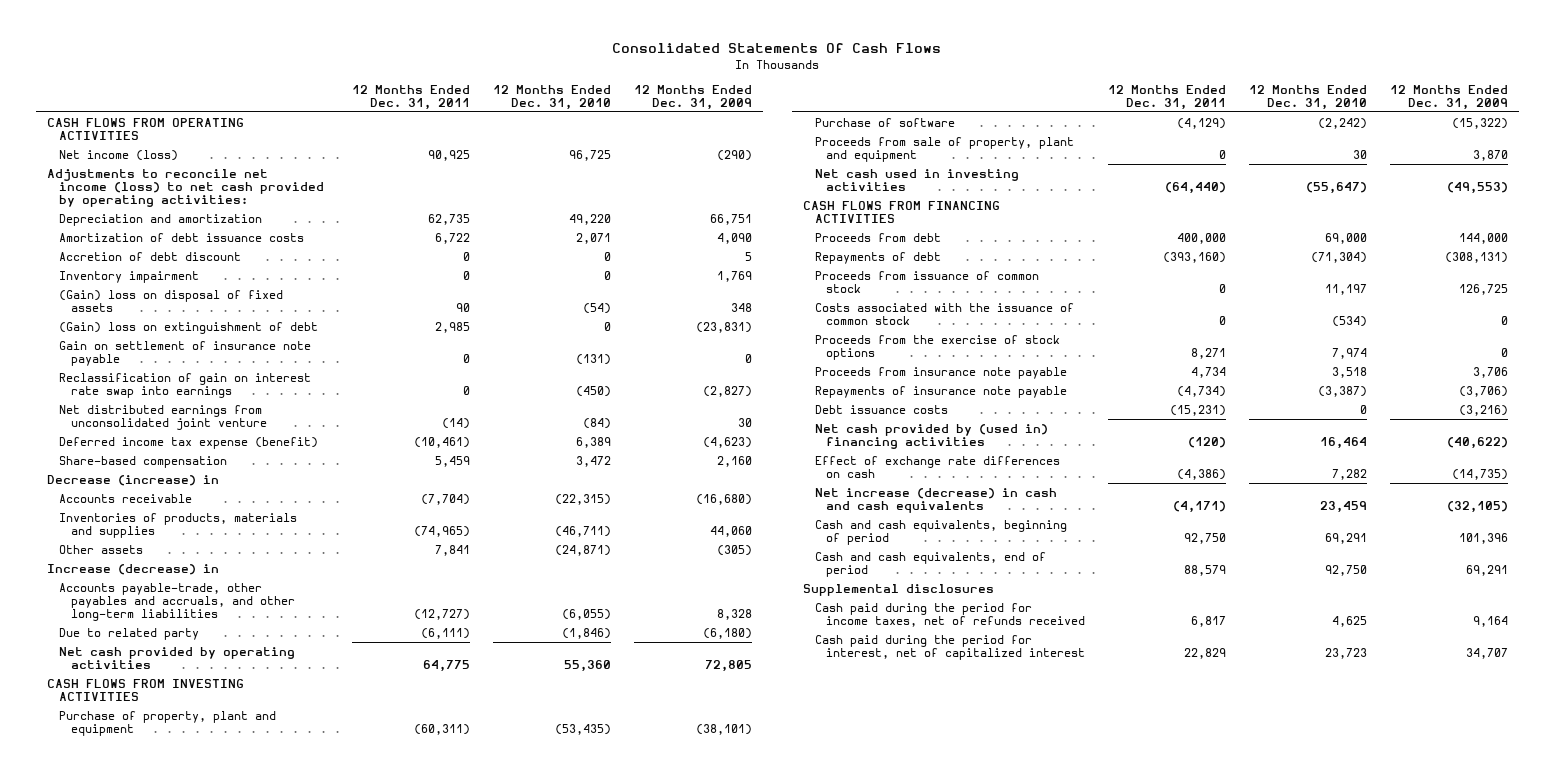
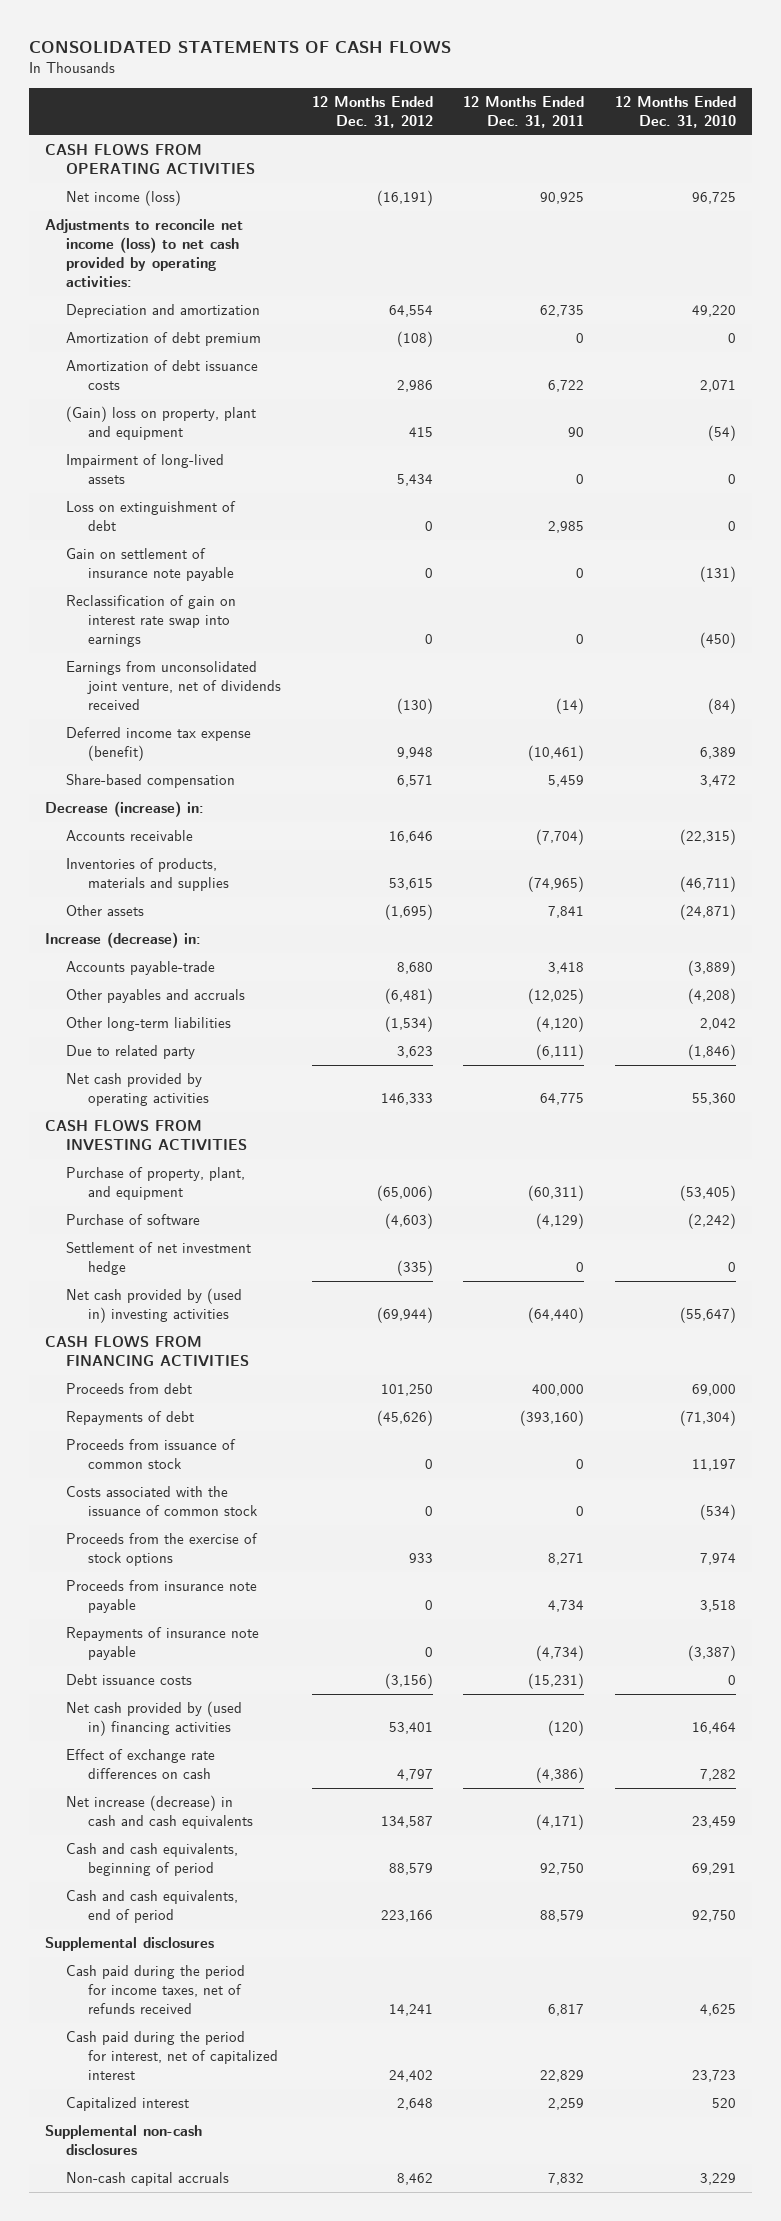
- Consolidated Statements Of Cash Flows
+ CONSOLIDATED STATEMENTS OF CASH FLOWS
- | 12 Months Ended Dec. 31, 2011 | 12 Months Ended Dec. 31, 2010 | 12 Months Ended Dec. 31, 2009
+ | 12 Months Ended Dec. 31, 2012 | 12 Months Ended Dec. 31, 2011 | 12 Months Ended Dec. 31, 2010
+ Amortization of debt premium | (108) | 0 | 0
- Accretion of debt discount | 0 | 0 | 5
- Inventory impairment | 0 | 0 | 1,769
- (Gain) loss on disposal of fixed assets | 90 | (54) | 348
- (Gain) loss on extinguishment of debt | 2,985 | 0 | (23,831)
+ (Gain) loss on property, plant and equipment | 415 | 90 | (54)
+ Impairment of long-lived assets | 5,434 | 0 | 0
+ Loss on extinguishment of debt | 0 | 2,985 | 0
- Net distributed earnings from unconsolidated joint venture | (14) | (84) | 30
+ Earnings from unconsolidated joint venture, net of dividends received | (130) | (14) | (84)
- Decrease (increase) in
+ Decrease (increase) in:
- Increase (decrease) in
- Accounts payable-trade, other payables and accruals, and other long-term liabilities | (12,727) | (6,055) | 8,328
+ Increase (decrease) in:
+ Accounts payable-trade | 8,680 | 3,418 | (3,889)
+ Other payables and accruals | (6,481) | (12,025) | (4,208)
+ Other long-term liabilities | (1,534) | (4,120) | 2,042
- Purchase of property, plant and equipment | (60,311) | (53,435) | (38,101)
+ Purchase of property, plant, and equipment | (65,006) | (60,311) | (53,405)
- Proceeds from sale of property, plant and equipment | 0 | 30 | 3,870
- Net cash used in investing activities | (64,440) | (55,647) | (49,553)
+ Settlement of net investment hedge | (335) | 0 | 0
+ Net cash provided by (used in) investing activities | (69,944) | (64,440) | (55,647)
+ Capitalized interest | 2,648 | 2,259 | 520
+ Supplemental non-cash disclosures
+ Non-cash capital accruals | 8,462 | 7,832 | 3,229

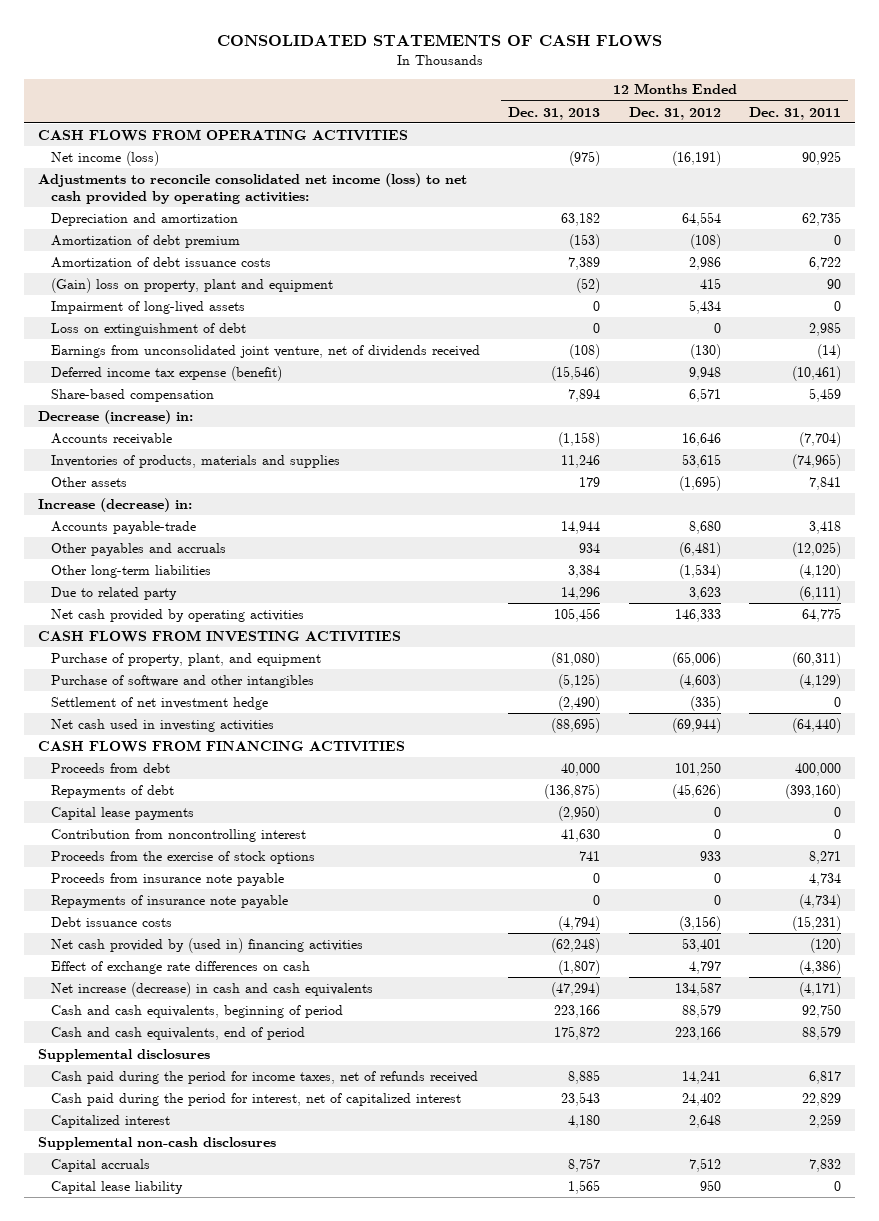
- | 12 Months Ended Dec. 31, 2012 | 12 Months Ended Dec. 31, 2011 | 12 Months Ended Dec. 31, 2010
+ | 12 Months Ended Dec. 31, 2013 | 12 Months Ended Dec. 31, 2012 | 12 Months Ended Dec. 31, 2011
- Adjustments to reconcile net income (loss) to net cash provided by operating activities:
+ Adjustments to reconcile consolidated net income (loss) to net cash provided by operating activities:
- Gain on settlement of insurance note payable | 0 | 0 | (131)
- Reclassification of gain on interest rate swap into earnings | 0 | 0 | (450)
- Purchase of software | (4,603) | (4,129) | (2,242)
+ Purchase of software and other intangibles | (5,125) | (4,603) | (4,129)
- Net cash provided by (used in) investing activities | (69,944) | (64,440) | (55,647)
+ Net cash used in investing activities | (88,695) | (69,944) | (64,440)
- Proceeds from issuance of common stock | 0 | 0 | 11,197
- Costs associated with the issuance of common stock | 0 | 0 | (534)
+ Capital lease payments | (2,950) | 0 | 0
+ Contribution from noncontrolling interest | 41,630 | 0 | 0
- Non-cash capital accruals | 8,462 | 7,832 | 3,229
+ Capital accruals | 8,757 | 7,512 | 7,832
+ Capital lease liability | 1,565 | 950 | 0

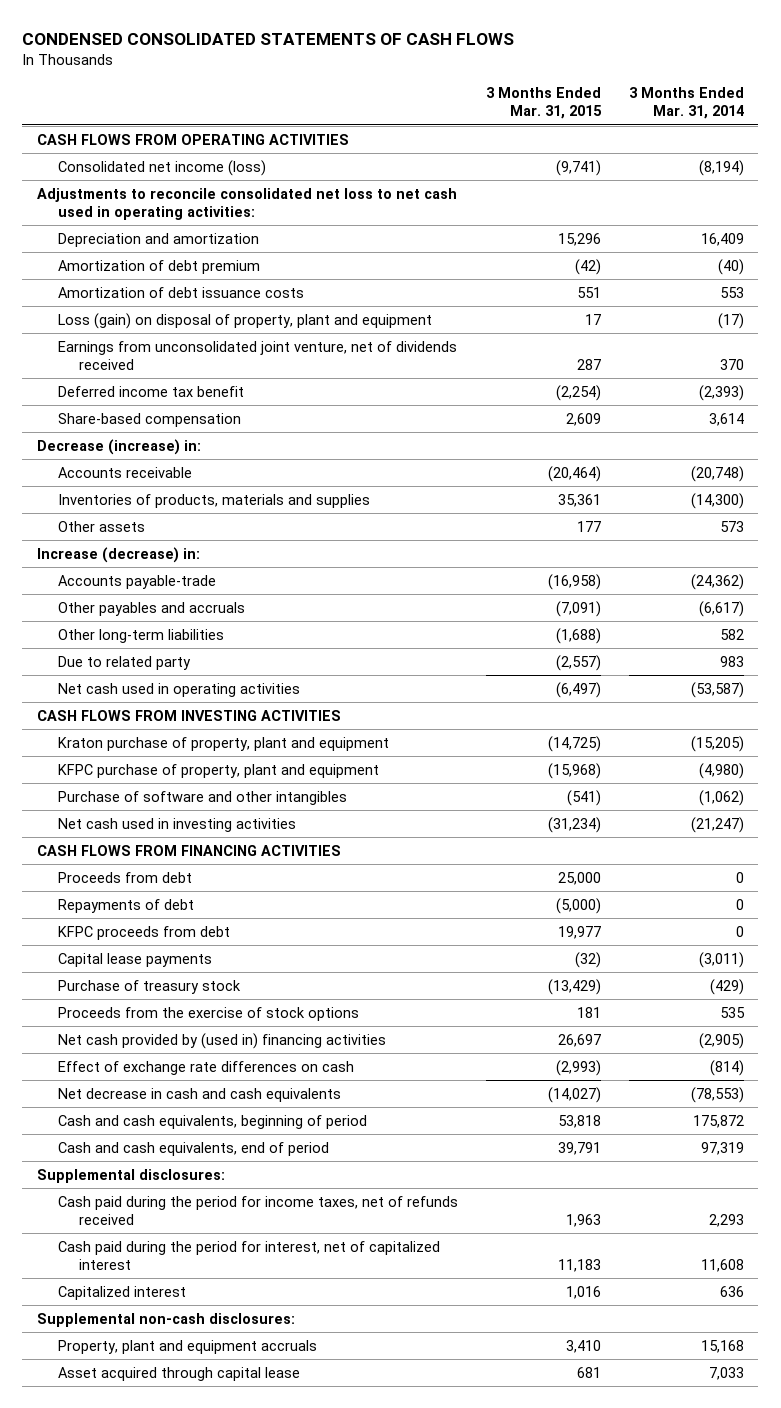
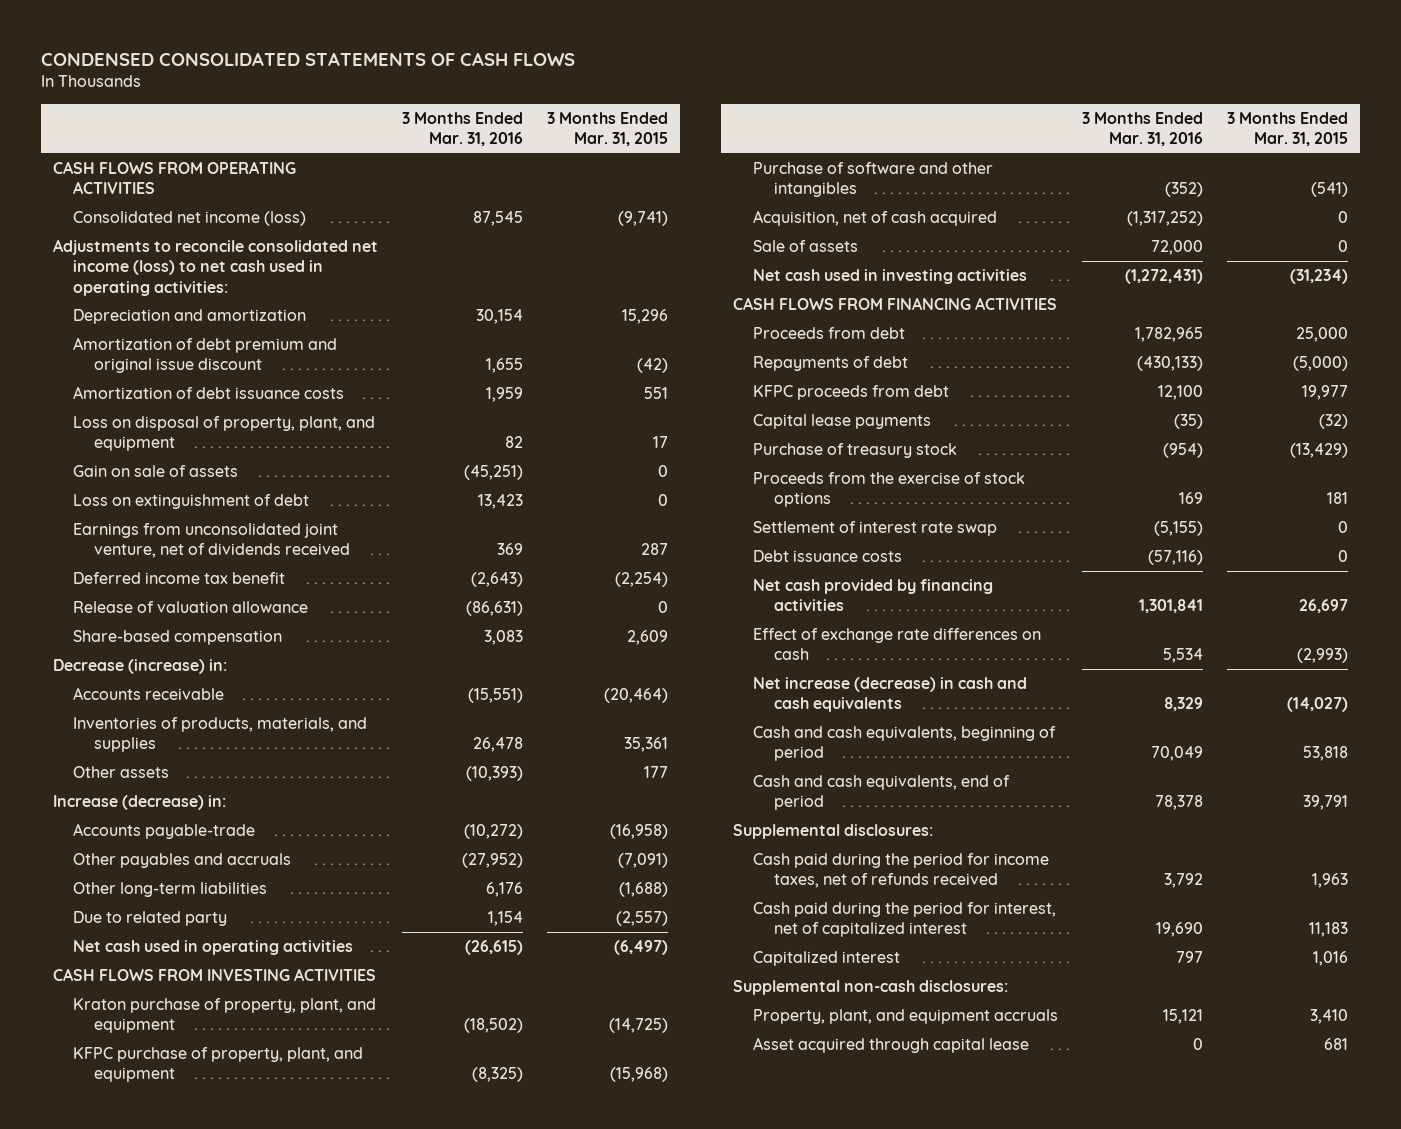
- | 3 Months Ended Mar. 31, 2015 | 3 Months Ended Mar. 31, 2014
+ | 3 Months Ended Mar. 31, 2016 | 3 Months Ended Mar. 31, 2015
- Adjustments to reconcile consolidated net loss to net cash used in operating activities:
+ Adjustments to reconcile consolidated net income (loss) to net cash used in operating activities:
- Amortization of debt premium | (42) | (40)
+ Amortization of debt premium and original issue discount | 1,655 | (42)
- Loss (gain) on disposal of property, plant and equipment | 17 | (17)
+ Loss on disposal of property, plant, and equipment | 82 | 17
+ Gain on sale of assets | (45,251) | 0
+ Loss on extinguishment of debt | 13,423 | 0
+ Release of valuation allowance | (86,631) | 0
- Inventories of products, materials and supplies | 35,361 | (14,300)
+ Inventories of products, materials, and supplies | 26,478 | 35,361
- Kraton purchase of property, plant and equipment | (14,725) | (15,205)
- KFPC purchase of property, plant and equipment | (15,968) | (4,980)
+ Kraton purchase of property, plant, and equipment | (18,502) | (14,725)
+ KFPC purchase of property, plant, and equipment | (8,325) | (15,968)
+ Acquisition, net of cash acquired | (1,317,252) | 0
+ Sale of assets | 72,000 | 0
- Net cash provided by (used in) financing activities | 26,697 | (2,905)
+ Settlement of interest rate swap | (5,155) | 0
+ Debt issuance costs | (57,116) | 0
+ Net cash provided by financing activities | 1,301,841 | 26,697
- Net decrease in cash and cash equivalents | (14,027) | (78,553)
+ Net increase (decrease) in cash and cash equivalents | 8,329 | (14,027)
- Property, plant and equipment accruals | 3,410 | 15,168
+ Property, plant, and equipment accruals | 15,121 | 3,410

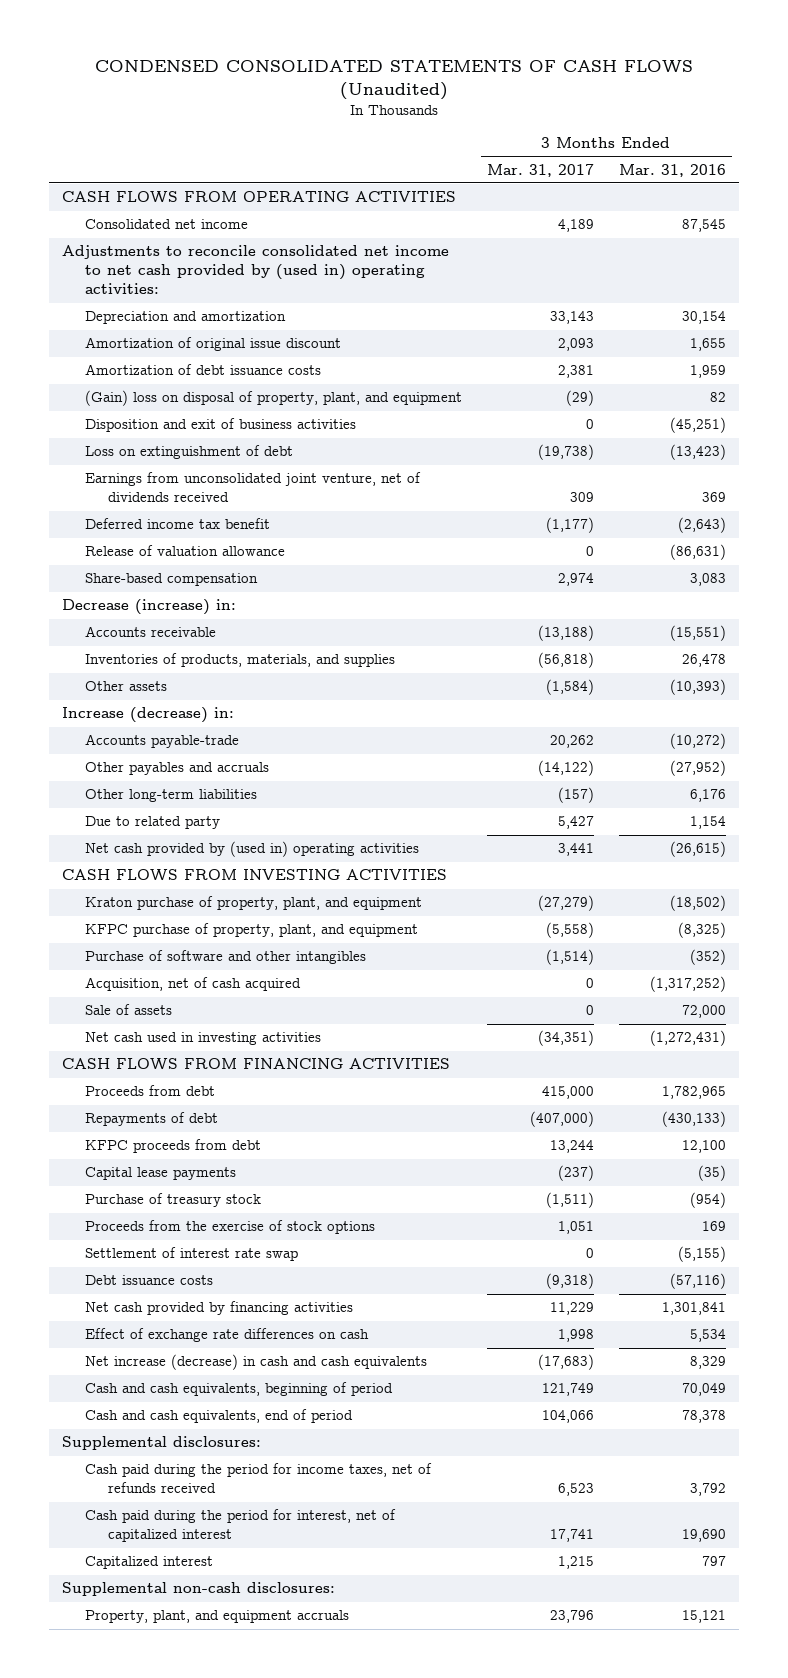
- CONDENSED CONSOLIDATED STATEMENTS OF CASH FLOWS
+ CONDENSED CONSOLIDATED STATEMENTS OF CASH FLOWS (Unaudited)
- | 3 Months Ended Mar. 31, 2016 | 3 Months Ended Mar. 31, 2015
+ | 3 Months Ended Mar. 31, 2017 | 3 Months Ended Mar. 31, 2016
- Consolidated net income (loss) | 87,545 | (9,741)
- Adjustments to reconcile consolidated net income (loss) to net cash used in operating activities:
+ Consolidated net income | 4,189 | 87,545
+ Adjustments to reconcile consolidated net income to net cash provided by (used in) operating activities:
- Amortization of debt premium and original issue discount | 1,655 | (42)
+ Amortization of original issue discount | 2,093 | 1,655
- Loss on disposal of property, plant, and equipment | 82 | 17
- Gain on sale of assets | (45,251) | 0
- Loss on extinguishment of debt | 13,423 | 0
+ (Gain) loss on disposal of property, plant, and equipment | (29) | 82
+ Disposition and exit of business activities | 0 | (45,251)
+ Loss on extinguishment of debt | (19,738) | (13,423)
- Net cash used in operating activities | (26,615) | (6,497)
+ Net cash provided by (used in) operating activities | 3,441 | (26,615)
- Asset acquired through capital lease | 0 | 681

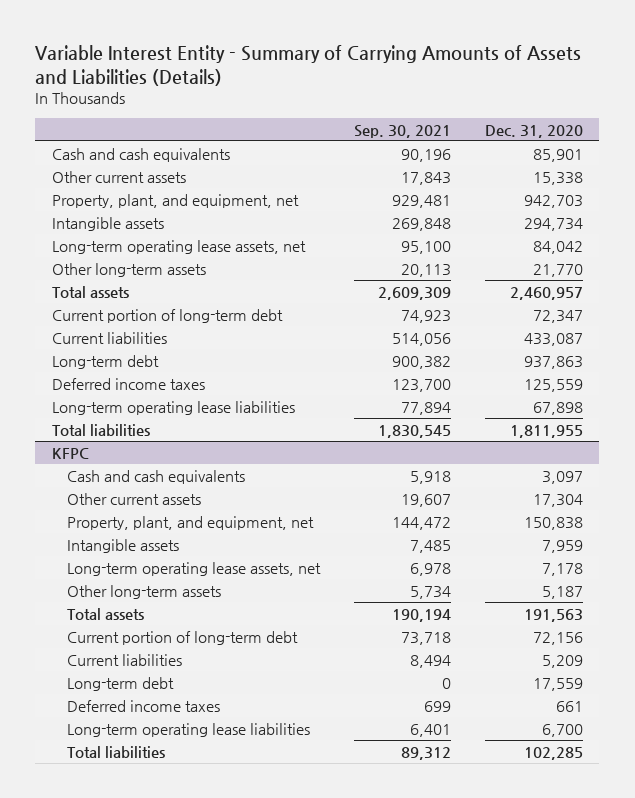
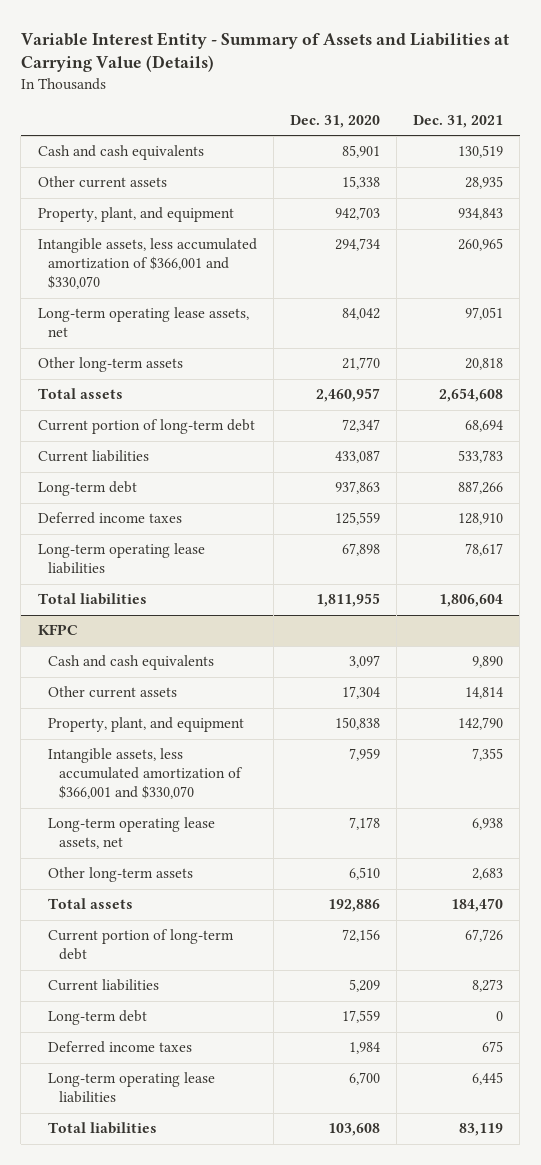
- Variable Interest Entity - Summary of Carrying Amounts of Assets and Liabilities (Details)
+ Variable Interest Entity - Summary of Assets and Liabilities at Carrying Value (Details)
- | Sep. 30, 2021 | Dec. 31, 2020
+ | Dec. 31, 2020 | Dec. 31, 2021
- Property, plant, and equipment, net | 929,481 | 942,703
- Intangible assets | 269,848 | 294,734
+ Property, plant, and equipment | 942,703 | 934,843
+ Intangible assets, less accumulated amortization of $366,001 and $330,070 | 294,734 | 260,965
@ KFPC
- Property, plant, and equipment, net | 144,472 | 150,838
- Intangible assets | 7,485 | 7,959
+ Property, plant, and equipment | 150,838 | 142,790
+ Intangible assets, less accumulated amortization of $366,001 and $330,070 | 7,959 | 7,355
- Other long-term assets | 5,734 | 5,187
- Total assets | 190,194 | 191,563
+ Other long-term assets | 6,510 | 2,683
+ Total assets | 192,886 | 184,470
- Deferred income taxes | 699 | 661
+ Deferred income taxes | 1,984 | 675
- Total liabilities | 89,312 | 102,285
+ Total liabilities | 103,608 | 83,119

